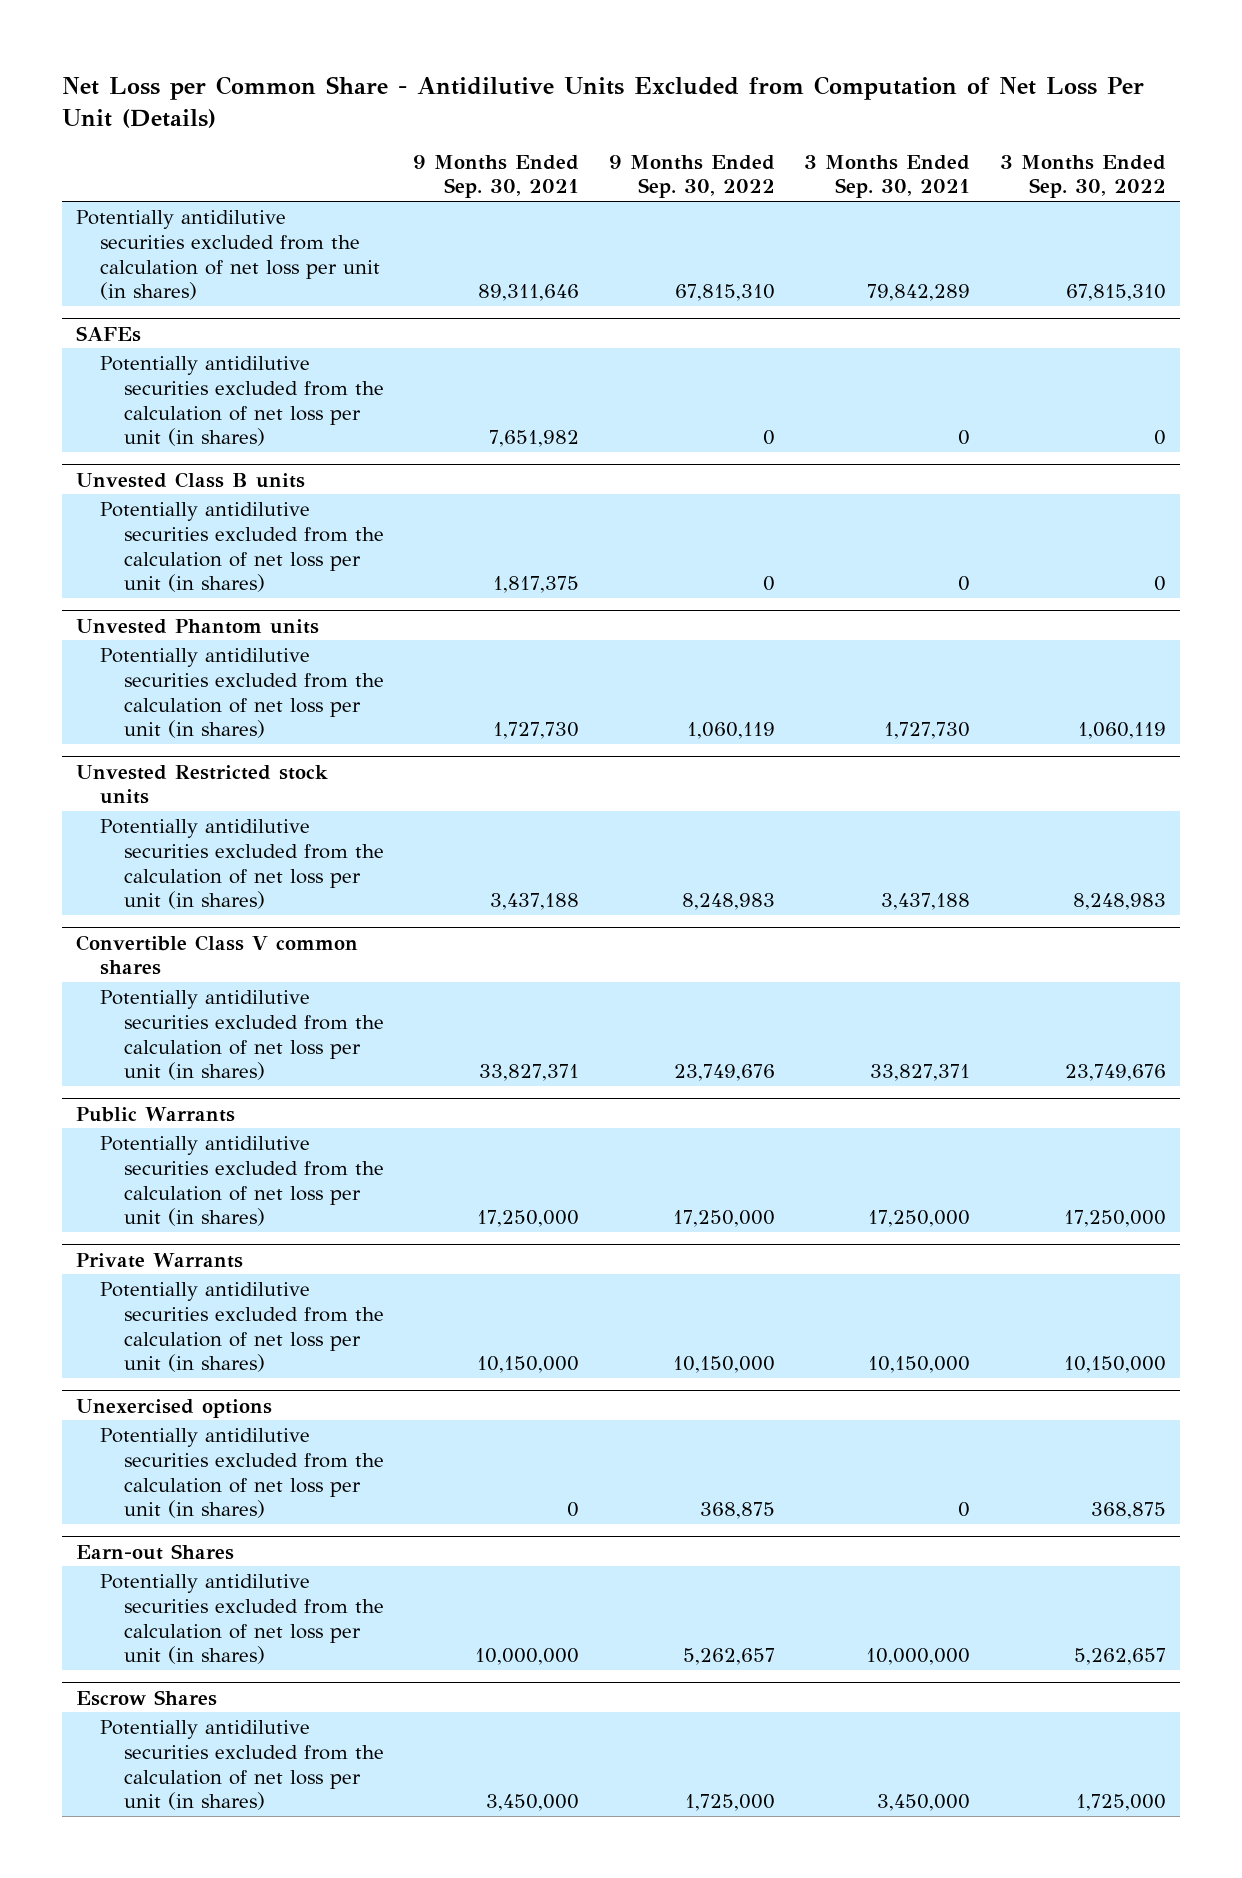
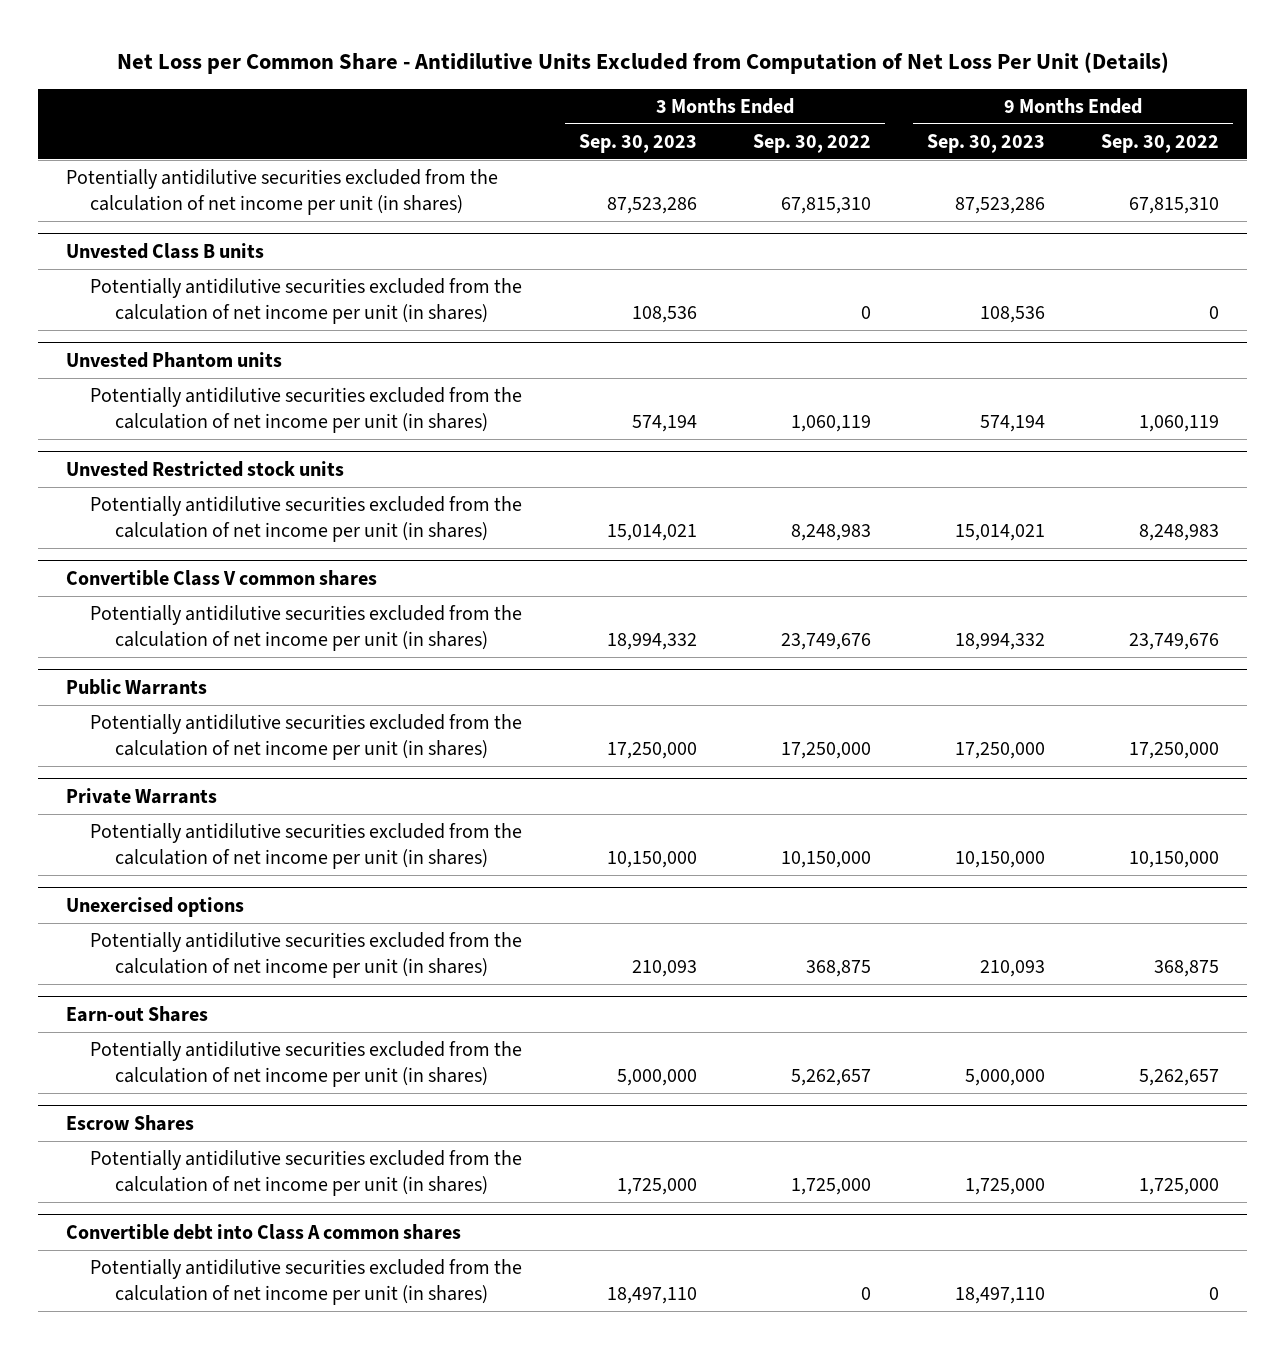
- | 9 Months Ended Sep. 30, 2021 | 9 Months Ended Sep. 30, 2022 | 3 Months Ended Sep. 30, 2021 | 3 Months Ended Sep. 30, 2022
+ | 3 Months Ended Sep. 30, 2023 | 3 Months Ended Sep. 30, 2022 | 9 Months Ended Sep. 30, 2023 | 9 Months Ended Sep. 30, 2022
- Potentially antidilutive securities excluded from the calculation of net loss per unit (in shares) | 89,311,646 | 67,815,310 | 79,842,289 | 67,815,310
- SAFEs
- Potentially antidilutive securities excluded from the calculation of net loss per unit (in shares) | 7,651,982 | 0 | 0 | 0
+ Potentially antidilutive securities excluded from the calculation of net income per unit (in shares) | 87,523,286 | 67,815,310 | 87,523,286 | 67,815,310
@ Unvested Class B units
- Potentially antidilutive securities excluded from the calculation of net loss per unit (in shares) | 1,817,375 | 0 | 0 | 0
+ Potentially antidilutive securities excluded from the calculation of net income per unit (in shares) | 108,536 | 0 | 108,536 | 0
@ Unvested Phantom units
- Potentially antidilutive securities excluded from the calculation of net loss per unit (in shares) | 1,727,730 | 1,060,119 | 1,727,730 | 1,060,119
+ Potentially antidilutive securities excluded from the calculation of net income per unit (in shares) | 574,194 | 1,060,119 | 574,194 | 1,060,119
@ Unvested Restricted stock units
- Potentially antidilutive securities excluded from the calculation of net loss per unit (in shares) | 3,437,188 | 8,248,983 | 3,437,188 | 8,248,983
+ Potentially antidilutive securities excluded from the calculation of net income per unit (in shares) | 15,014,021 | 8,248,983 | 15,014,021 | 8,248,983
@ Convertible Class V common shares
- Potentially antidilutive securities excluded from the calculation of net loss per unit (in shares) | 33,827,371 | 23,749,676 | 33,827,371 | 23,749,676
+ Potentially antidilutive securities excluded from the calculation of net income per unit (in shares) | 18,994,332 | 23,749,676 | 18,994,332 | 23,749,676
@ Public Warrants
- Potentially antidilutive securities excluded from the calculation of net loss per unit (in shares) | 17,250,000 | 17,250,000 | 17,250,000 | 17,250,000
+ Potentially antidilutive securities excluded from the calculation of net income per unit (in shares) | 17,250,000 | 17,250,000 | 17,250,000 | 17,250,000
@ Private Warrants
- Potentially antidilutive securities excluded from the calculation of net loss per unit (in shares) | 10,150,000 | 10,150,000 | 10,150,000 | 10,150,000
+ Potentially antidilutive securities excluded from the calculation of net income per unit (in shares) | 10,150,000 | 10,150,000 | 10,150,000 | 10,150,000
@ Unexercised options
- Potentially antidilutive securities excluded from the calculation of net loss per unit (in shares) | 0 | 368,875 | 0 | 368,875
+ Potentially antidilutive securities excluded from the calculation of net income per unit (in shares) | 210,093 | 368,875 | 210,093 | 368,875
@ Earn-out Shares
- Potentially antidilutive securities excluded from the calculation of net loss per unit (in shares) | 10,000,000 | 5,262,657 | 10,000,000 | 5,262,657
+ Potentially antidilutive securities excluded from the calculation of net income per unit (in shares) | 5,000,000 | 5,262,657 | 5,000,000 | 5,262,657
@ Escrow Shares
- Potentially antidilutive securities excluded from the calculation of net loss per unit (in shares) | 3,450,000 | 1,725,000 | 3,450,000 | 1,725,000
+ Potentially antidilutive securities excluded from the calculation of net income per unit (in shares) | 1,725,000 | 1,725,000 | 1,725,000 | 1,725,000
+ Convertible debt into Class A common shares
+ Potentially antidilutive securities excluded from the calculation of net income per unit (in shares) | 18,497,110 | 0 | 18,497,110 | 0

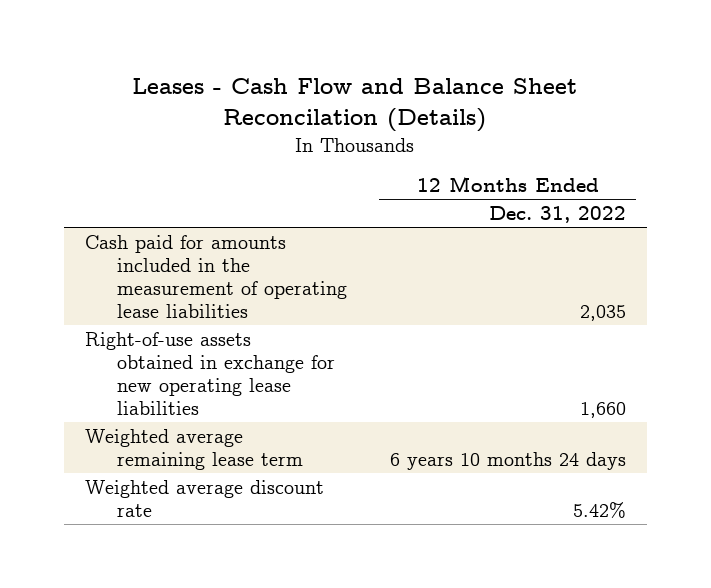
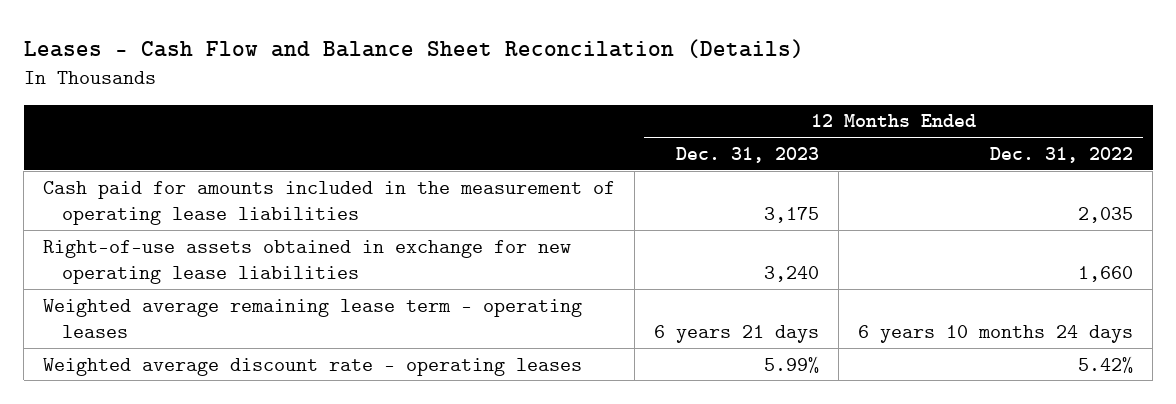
- | 12 Months Ended Dec. 31, 2022
+ | 12 Months Ended Dec. 31, 2023 | 12 Months Ended Dec. 31, 2022
- Weighted average remaining lease term | 6 years 10 months 24 days
- Weighted average discount rate | 5.42%
+ Weighted average remaining lease term - operating leases | 6 years 21 days | 6 years 10 months 24 days
+ Weighted average discount rate - operating leases | 5.99% | 5.42%

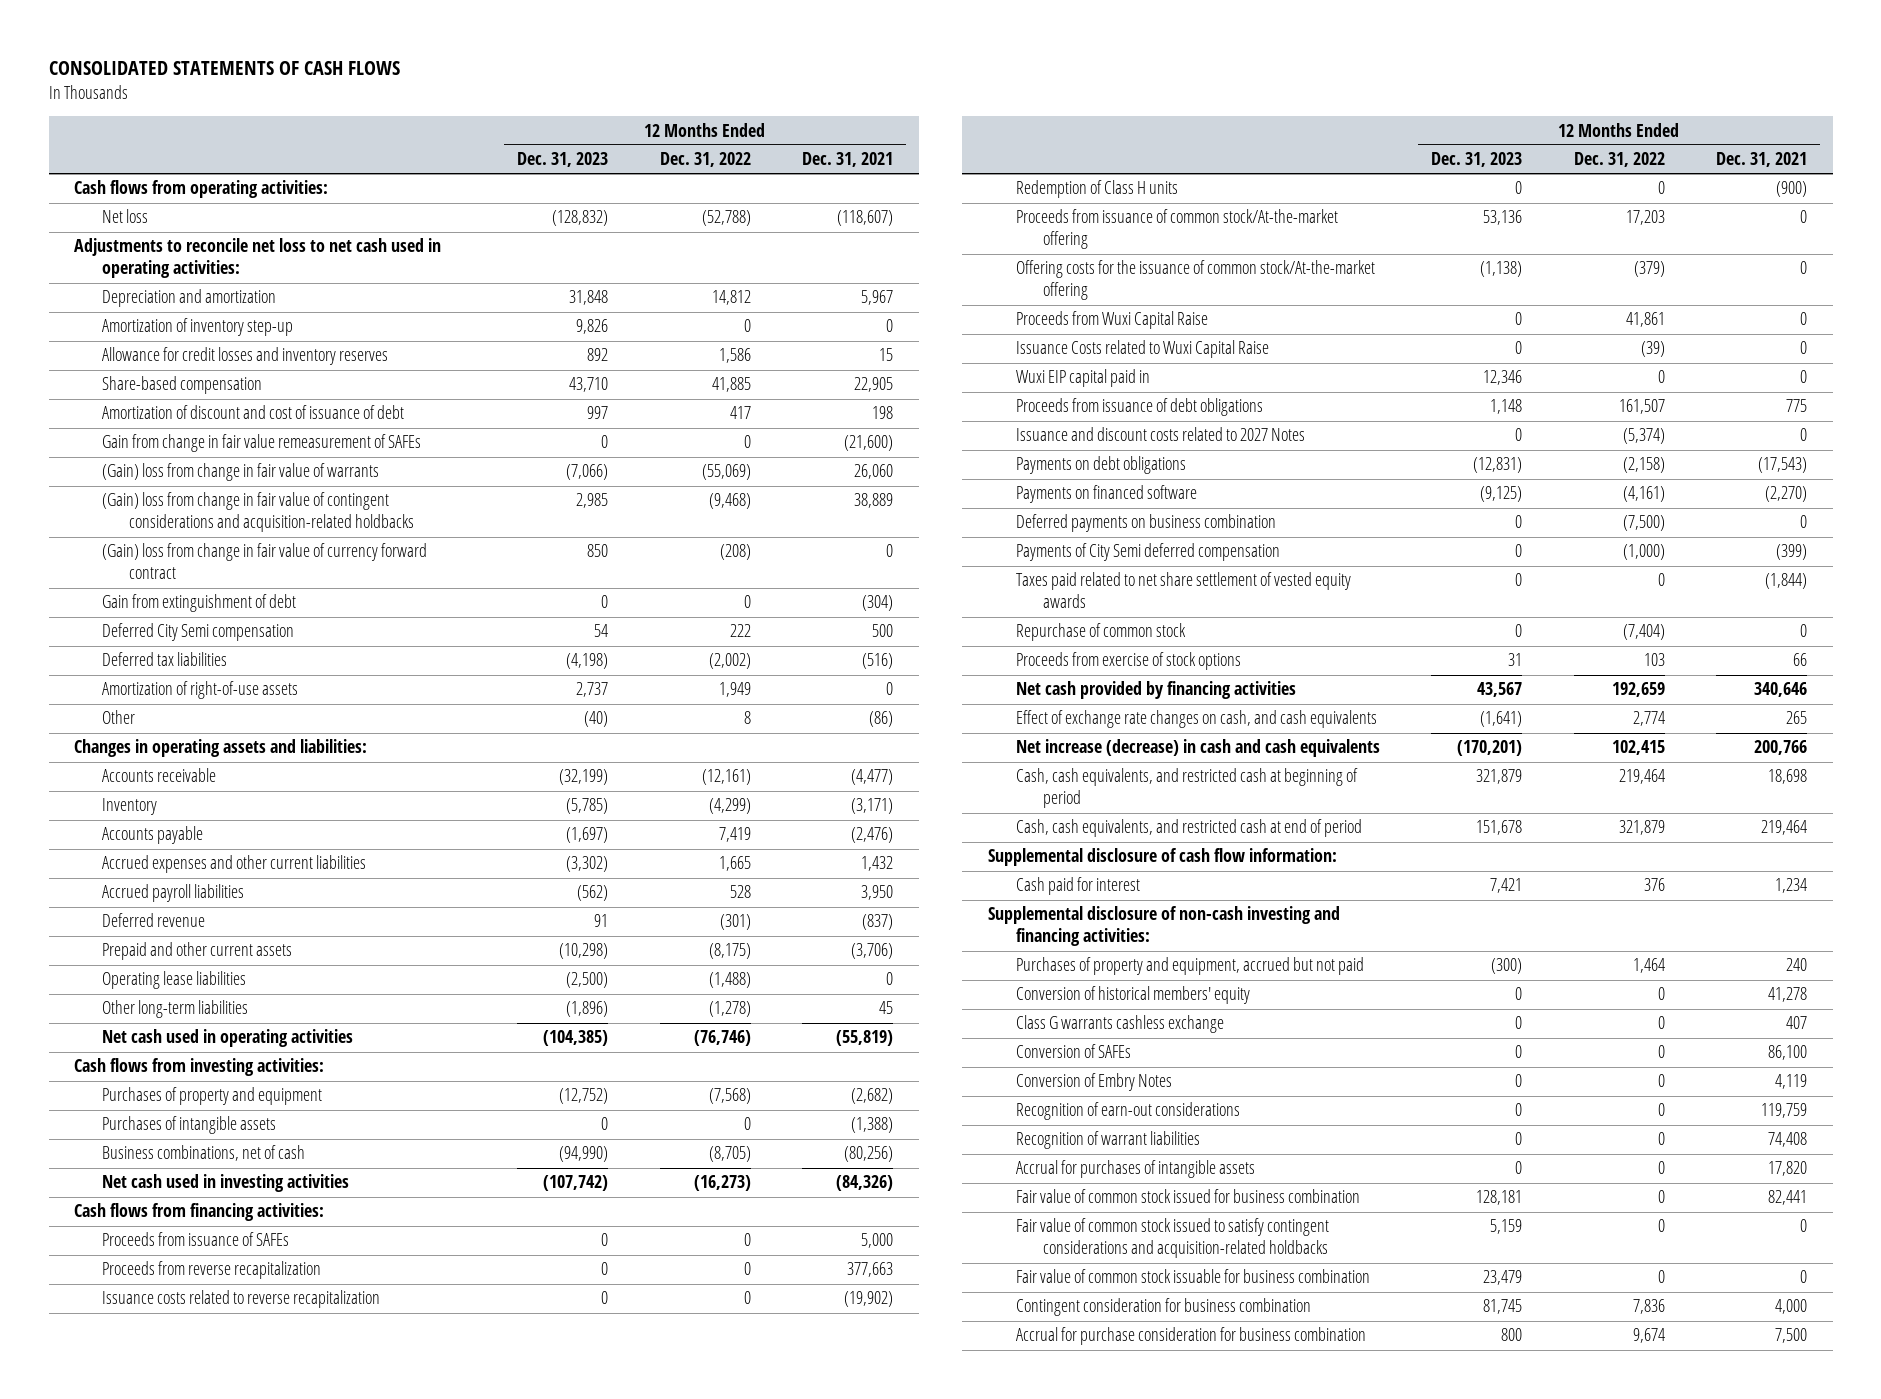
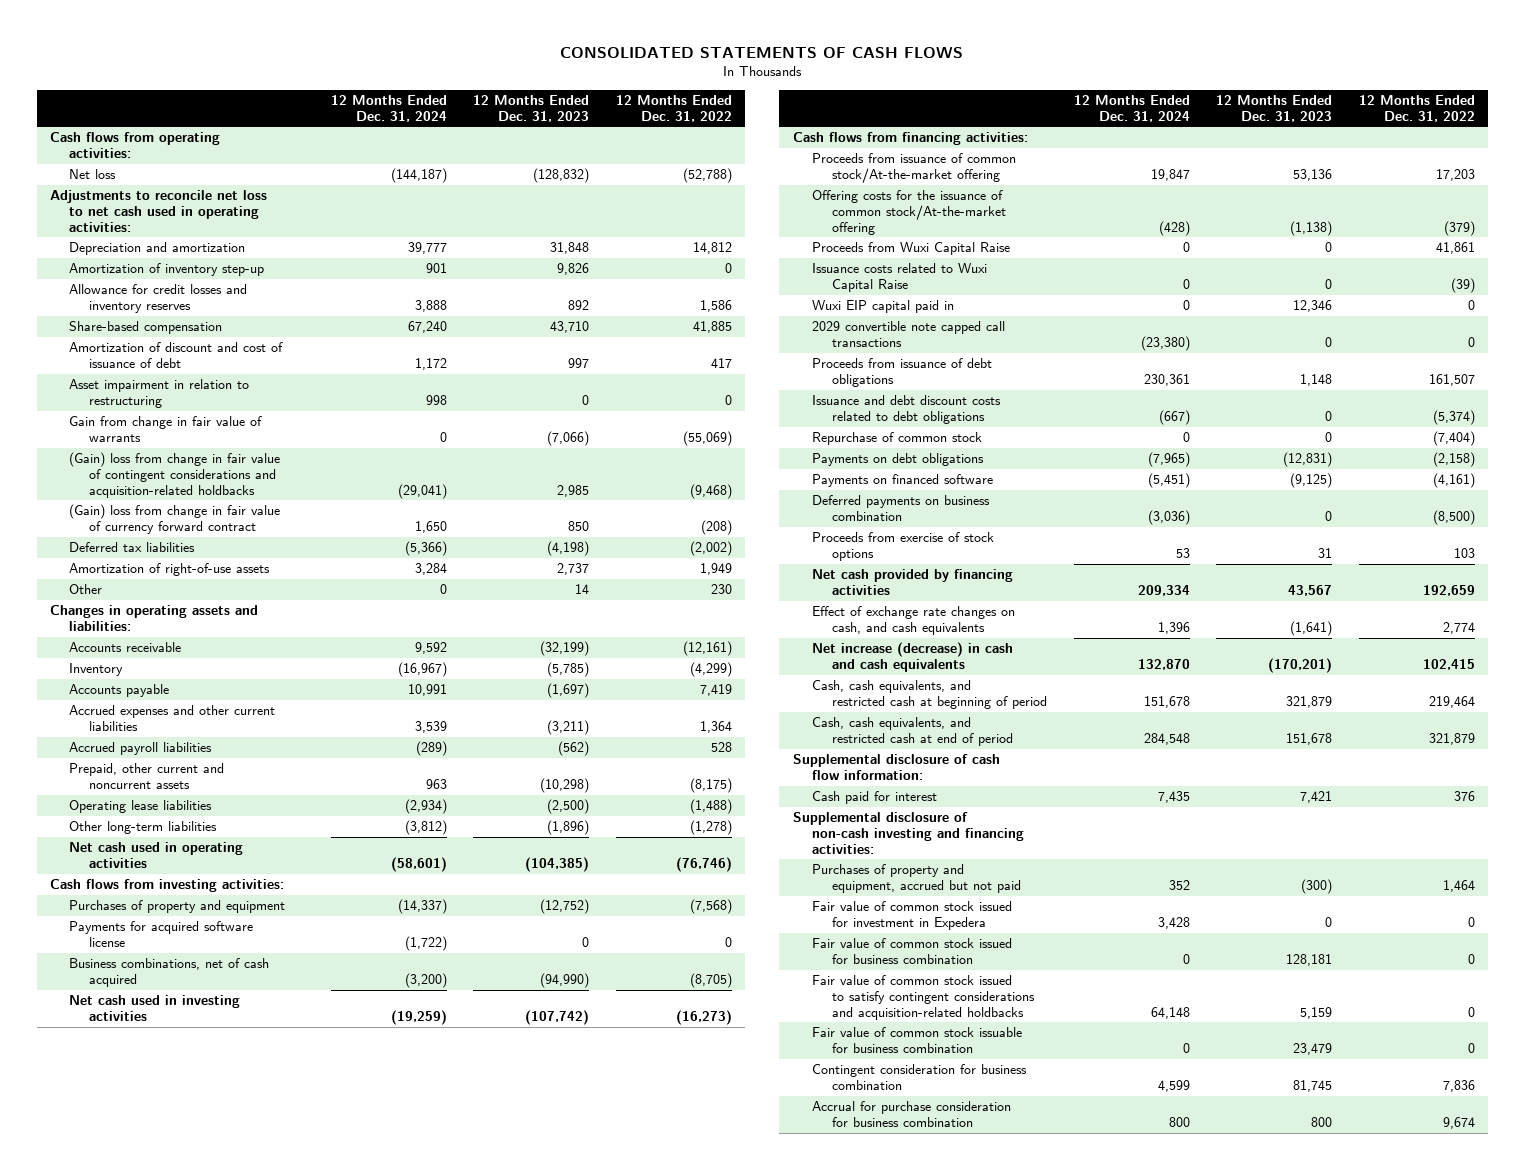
- | 12 Months Ended Dec. 31, 2023 | 12 Months Ended Dec. 31, 2022 | 12 Months Ended Dec. 31, 2021
+ | 12 Months Ended Dec. 31, 2024 | 12 Months Ended Dec. 31, 2023 | 12 Months Ended Dec. 31, 2022
- Gain from change in fair value remeasurement of SAFEs | 0 | 0 | (21,600)
- (Gain) loss from change in fair value of warrants | (7,066) | (55,069) | 26,060
+ Asset impairment in relation to restructuring | 998 | 0 | 0
+ Gain from change in fair value of warrants | 0 | (7,066) | (55,069)
- Gain from extinguishment of debt | 0 | 0 | (304)
- Deferred City Semi compensation | 54 | 222 | 500
- Other | (40) | 8 | (86)
+ Other | 0 | 14 | 230
- Accrued expenses and other current liabilities | (3,302) | 1,665 | 1,432
+ Accrued expenses and other current liabilities | 3,539 | (3,211) | 1,364
- Deferred revenue | 91 | (301) | (837)
- Prepaid and other current assets | (10,298) | (8,175) | (3,706)
+ Prepaid, other current and noncurrent assets | 963 | (10,298) | (8,175)
- Purchases of intangible assets | 0 | 0 | (1,388)
- Business combinations, net of cash | (94,990) | (8,705) | (80,256)
+ Payments for acquired software license | (1,722) | 0 | 0
+ Business combinations, net of cash acquired | (3,200) | (94,990) | (8,705)
- Proceeds from issuance of SAFEs | 0 | 0 | 5,000
- Proceeds from reverse recapitalization | 0 | 0 | 377,663
- Issuance costs related to reverse recapitalization | 0 | 0 | (19,902)
- Redemption of Class H units | 0 | 0 | (900)
- Issuance Costs related to Wuxi Capital Raise | 0 | (39) | 0
+ Issuance costs related to Wuxi Capital Raise | 0 | 0 | (39)
+ 2029 convertible note capped call transactions | (23,380) | 0 | 0
- Issuance and discount costs related to 2027 Notes | 0 | (5,374) | 0
+ Issuance and debt discount costs related to debt obligations | (667) | 0 | (5,374)
moved up: Repurchase of common stock | 0 | 0 | (7,404)
- Deferred payments on business combination | 0 | (7,500) | 0
- Payments of City Semi deferred compensation | 0 | (1,000) | (399)
- Taxes paid related to net share settlement of vested equity awards | 0 | 0 | (1,844)
+ Deferred payments on business combination | (3,036) | 0 | (8,500)
- Conversion of historical members' equity | 0 | 0 | 41,278
- Class G warrants cashless exchange | 0 | 0 | 407
- Conversion of SAFEs | 0 | 0 | 86,100
- Conversion of Embry Notes | 0 | 0 | 4,119
- Recognition of earn-out considerations | 0 | 0 | 119,759
- Recognition of warrant liabilities | 0 | 0 | 74,408
- Accrual for purchases of intangible assets | 0 | 0 | 17,820
+ Fair value of common stock issued for investment in Expedera | 3,428 | 0 | 0

